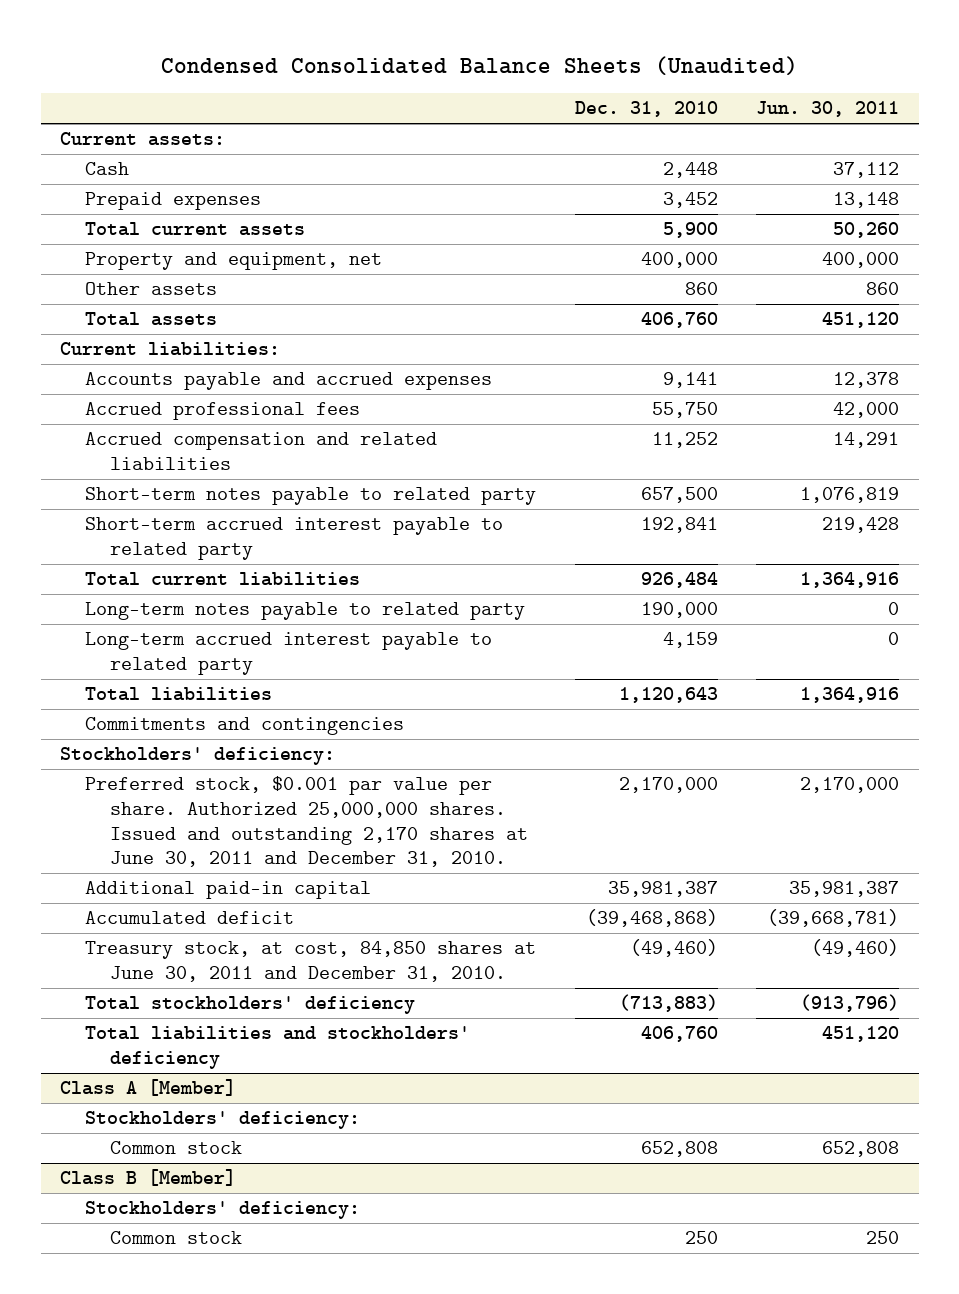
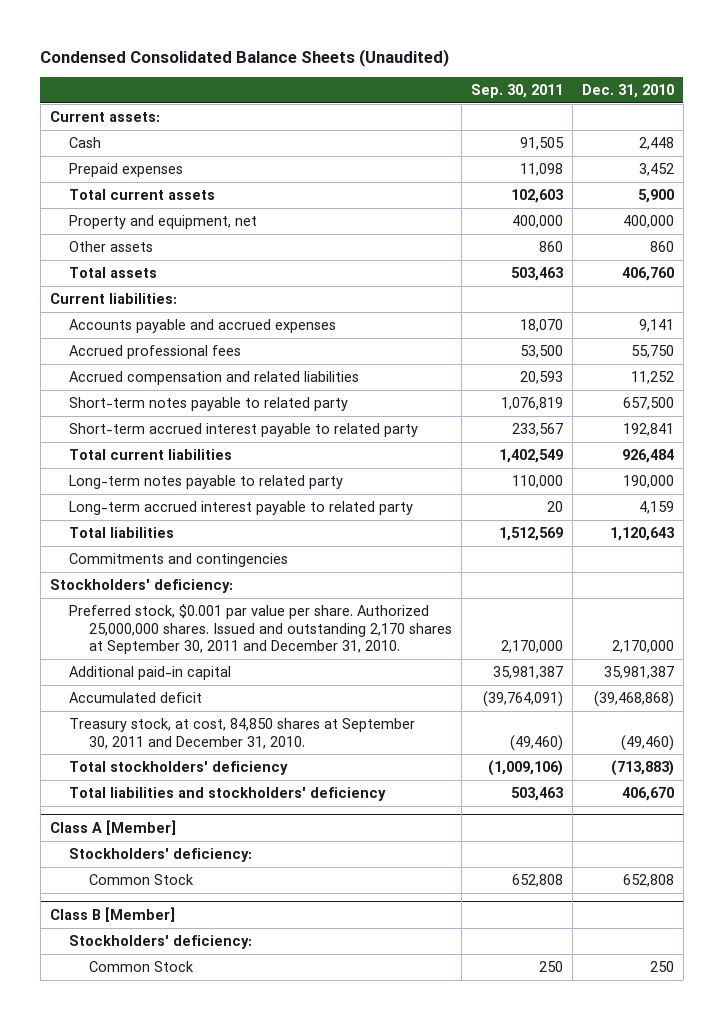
- | Dec. 31, 2010 | Jun. 30, 2011
+ | Sep. 30, 2011 | Dec. 31, 2010
- Preferred stock, $0.001 par value per share. Authorized 25,000,000 shares. Issued and outstanding 2,170 shares at June 30, 2011 and December 31, 2010. | 2,170,000 | 2,170,000
+ Preferred stock, $0.001 par value per share. Authorized 25,000,000 shares. Issued and outstanding 2,170 shares at September 30, 2011 and December 31, 2010. | 2,170,000 | 2,170,000
- Treasury stock, at cost, 84,850 shares at June 30, 2011 and December 31, 2010. | (49,460) | (49,460)
+ Treasury stock, at cost, 84,850 shares at September 30, 2011 and December 31, 2010. | (49,460) | (49,460)
- Total liabilities and stockholders' deficiency | 406,760 | 451,120
+ Total liabilities and stockholders' deficiency | 503,463 | 406,670
@ Class A [Member]
- Common stock | 652,808 | 652,808
+ Common Stock | 652,808 | 652,808
@ Class B [Member]
- Common stock | 250 | 250
+ Common Stock | 250 | 250

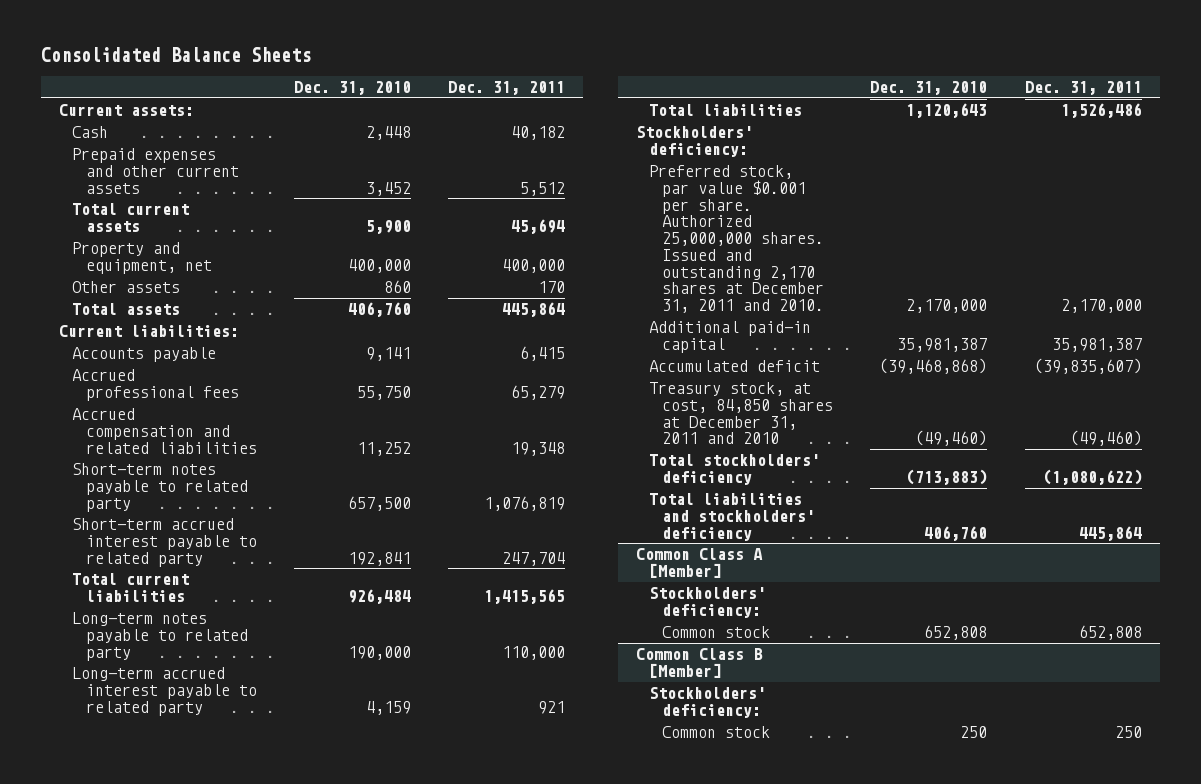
- Condensed Consolidated Balance Sheets (Unaudited)
+ Consolidated Balance Sheets
- | Sep. 30, 2011 | Dec. 31, 2010
+ | Dec. 31, 2010 | Dec. 31, 2011
- Prepaid expenses | 11,098 | 3,452
+ Prepaid expenses and other current assets | 3,452 | 5,512
- Accounts payable and accrued expenses | 18,070 | 9,141
+ Accounts payable | 9,141 | 6,415
- Commitments and contingencies
- Preferred stock, $0.001 par value per share. Authorized 25,000,000 shares. Issued and outstanding 2,170 shares at September 30, 2011 and December 31, 2010. | 2,170,000 | 2,170,000
+ Preferred stock, par value $0.001 per share. Authorized 25,000,000 shares. Issued and outstanding 2,170 shares at December 31, 2011 and 2010. | 2,170,000 | 2,170,000
- Treasury stock, at cost, 84,850 shares at September 30, 2011 and December 31, 2010. | (49,460) | (49,460)
+ Treasury stock, at cost, 84,850 shares at December 31, 2011 and 2010 | (49,460) | (49,460)
- Total liabilities and stockholders' deficiency | 503,463 | 406,670
- Class A [Member]
+ Total liabilities and stockholders' deficiency | 406,760 | 445,864
+ Common Class A [Member]
- Common Stock | 652,808 | 652,808
- Class B [Member]
+ Common stock | 652,808 | 652,808
+ Common Class B [Member]
- Common Stock | 250 | 250
+ Common stock | 250 | 250

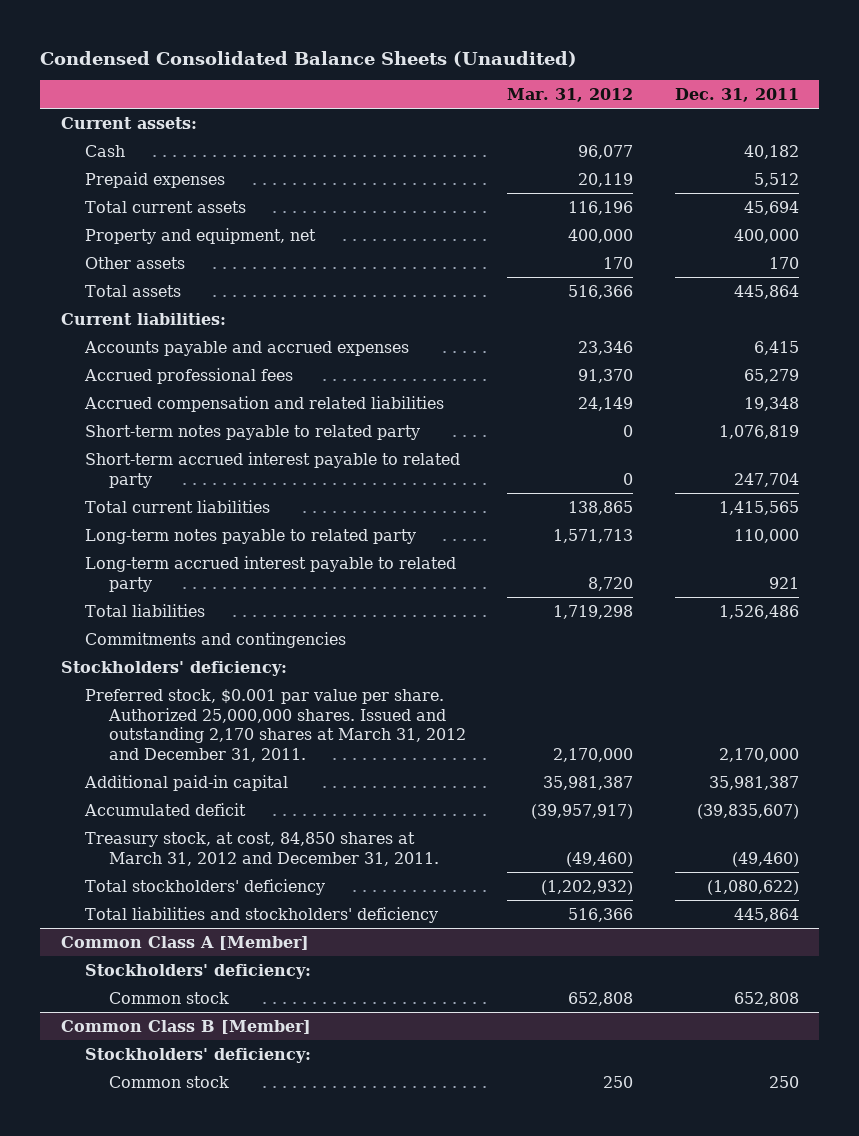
- Consolidated Balance Sheets
+ Condensed Consolidated Balance Sheets (Unaudited)
- | Dec. 31, 2010 | Dec. 31, 2011
+ | Mar. 31, 2012 | Dec. 31, 2011
- Prepaid expenses and other current assets | 3,452 | 5,512
+ Prepaid expenses | 20,119 | 5,512
- Accounts payable | 9,141 | 6,415
+ Accounts payable and accrued expenses | 23,346 | 6,415
+ Commitments and contingencies
- Preferred stock, par value $0.001 per share. Authorized 25,000,000 shares. Issued and outstanding 2,170 shares at December 31, 2011 and 2010. | 2,170,000 | 2,170,000
+ Preferred stock, $0.001 par value per share. Authorized 25,000,000 shares. Issued and outstanding 2,170 shares at March 31, 2012 and December 31, 2011. | 2,170,000 | 2,170,000
- Treasury stock, at cost, 84,850 shares at December 31, 2011 and 2010 | (49,460) | (49,460)
+ Treasury stock, at cost, 84,850 shares at March 31, 2012 and December 31, 2011. | (49,460) | (49,460)

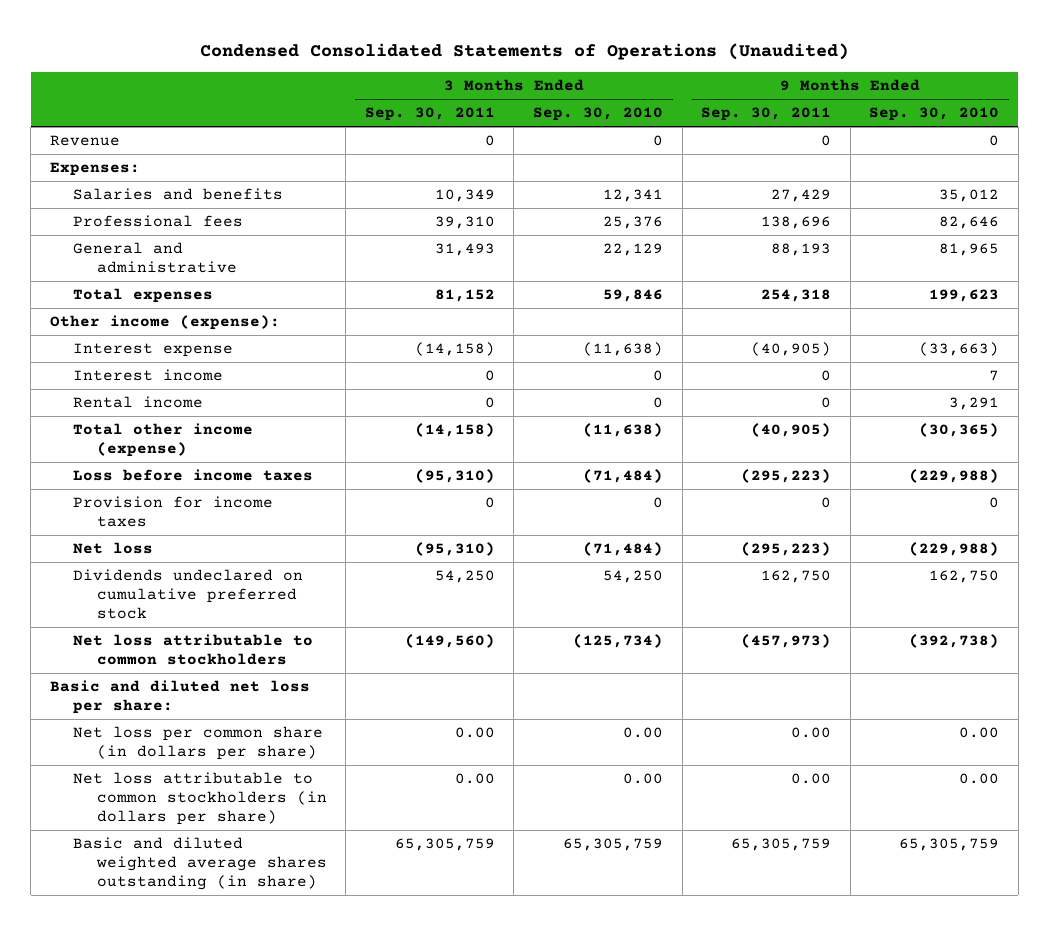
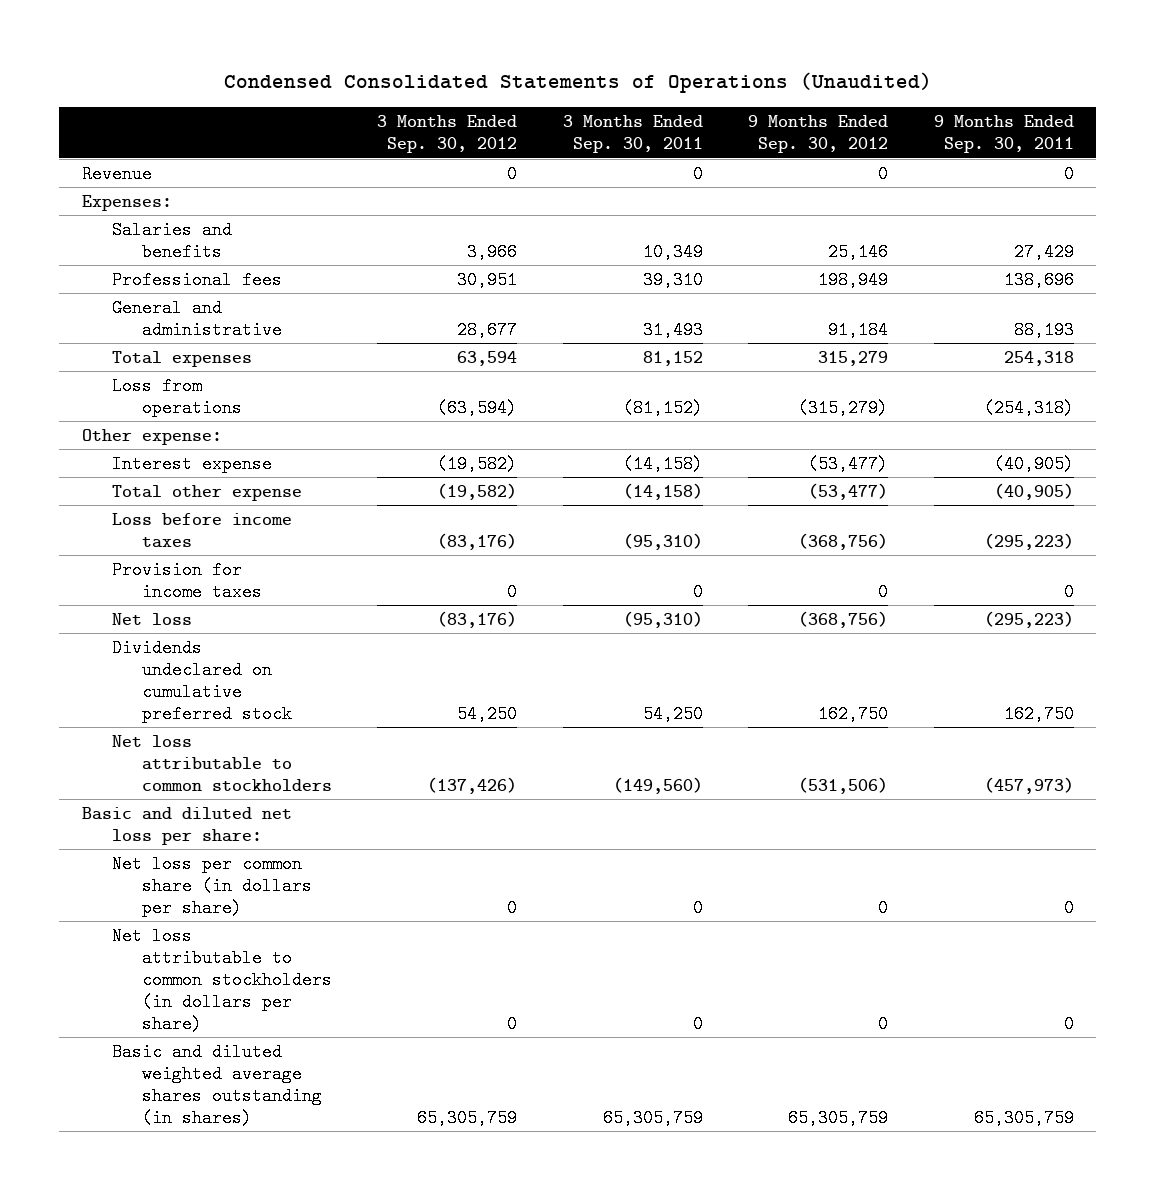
- | 3 Months Ended Sep. 30, 2011 | 3 Months Ended Sep. 30, 2010 | 9 Months Ended Sep. 30, 2011 | 9 Months Ended Sep. 30, 2010
+ | 3 Months Ended Sep. 30, 2012 | 3 Months Ended Sep. 30, 2011 | 9 Months Ended Sep. 30, 2012 | 9 Months Ended Sep. 30, 2011
- Other income (expense):
+ Loss from operations | (63,594) | (81,152) | (315,279) | (254,318)
+ Other expense:
- Interest income | 0 | 0 | 0 | 7
- Rental income | 0 | 0 | 0 | 3,291
- Total other income (expense) | (14,158) | (11,638) | (40,905) | (30,365)
+ Total other expense | (19,582) | (14,158) | (53,477) | (40,905)
- Net loss per common share (in dollars per share) | 0.00 | 0.00 | 0.00 | 0.00
- Net loss attributable to common stockholders (in dollars per share) | 0.00 | 0.00 | 0.00 | 0.00
- Basic and diluted weighted average shares outstanding (in share) | 65,305,759 | 65,305,759 | 65,305,759 | 65,305,759
+ Net loss per common share (in dollars per share) | 0 | 0 | 0 | 0
+ Net loss attributable to common stockholders (in dollars per share) | 0 | 0 | 0 | 0
+ Basic and diluted weighted average shares outstanding (in shares) | 65,305,759 | 65,305,759 | 65,305,759 | 65,305,759

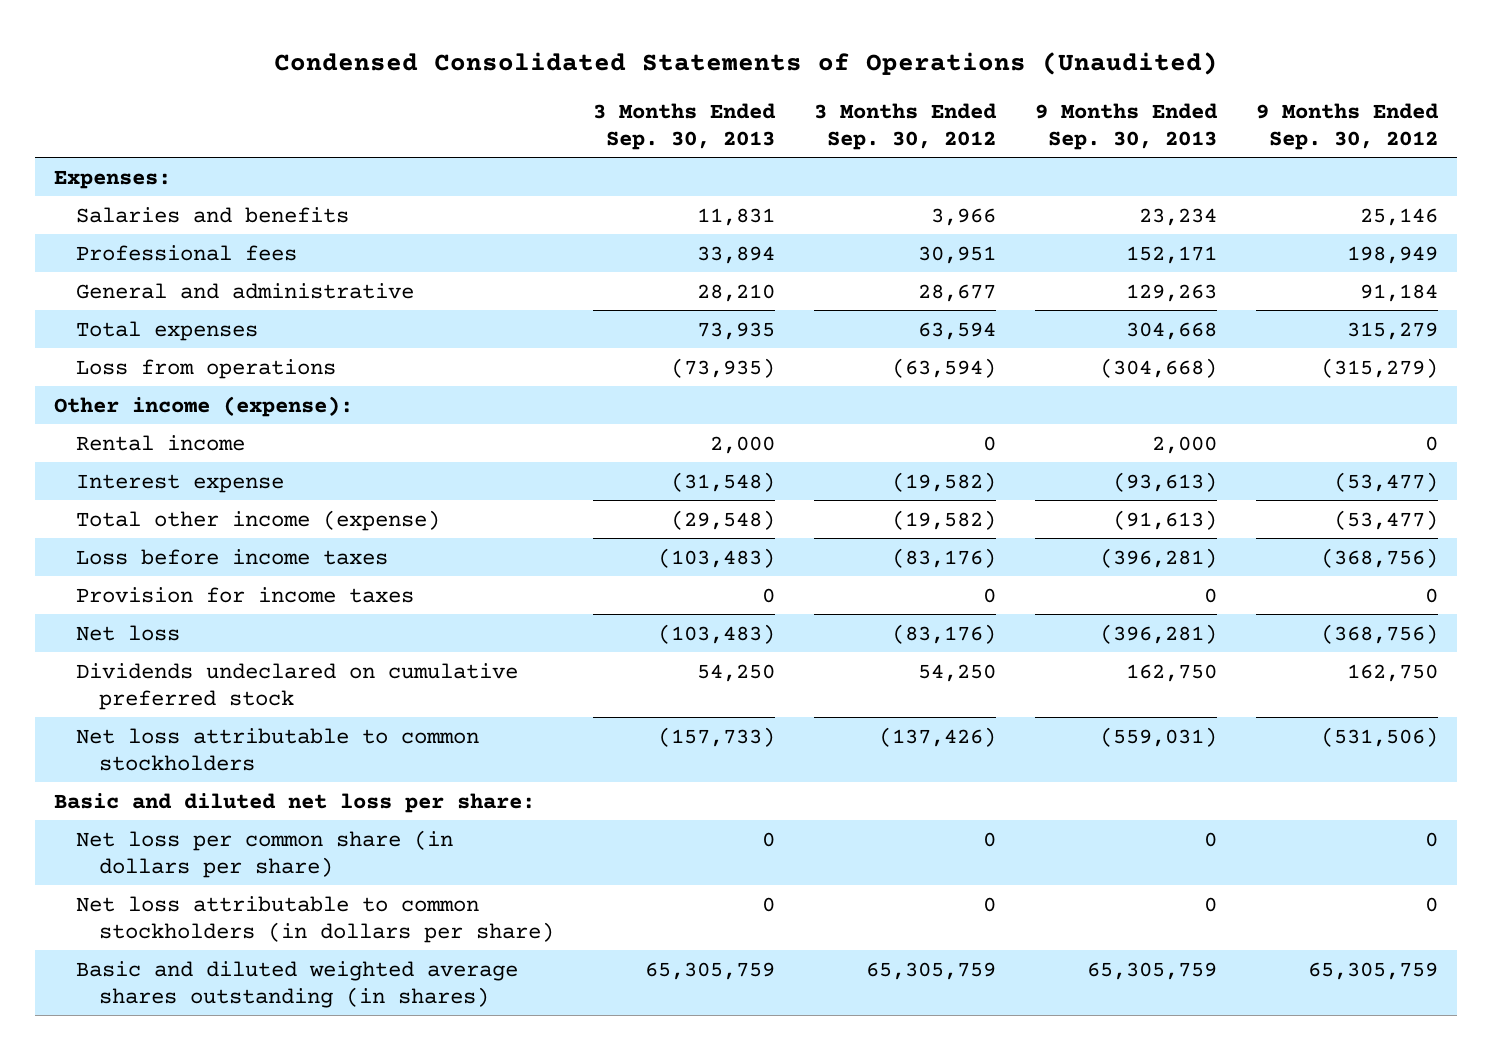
- | 3 Months Ended Sep. 30, 2012 | 3 Months Ended Sep. 30, 2011 | 9 Months Ended Sep. 30, 2012 | 9 Months Ended Sep. 30, 2011
+ | 3 Months Ended Sep. 30, 2013 | 3 Months Ended Sep. 30, 2012 | 9 Months Ended Sep. 30, 2013 | 9 Months Ended Sep. 30, 2012
- Revenue | 0 | 0 | 0 | 0
- Other expense:
+ Other income (expense):
+ Rental income | 2,000 | 0 | 2,000 | 0
- Total other expense | (19,582) | (14,158) | (53,477) | (40,905)
+ Total other income (expense) | (29,548) | (19,582) | (91,613) | (53,477)

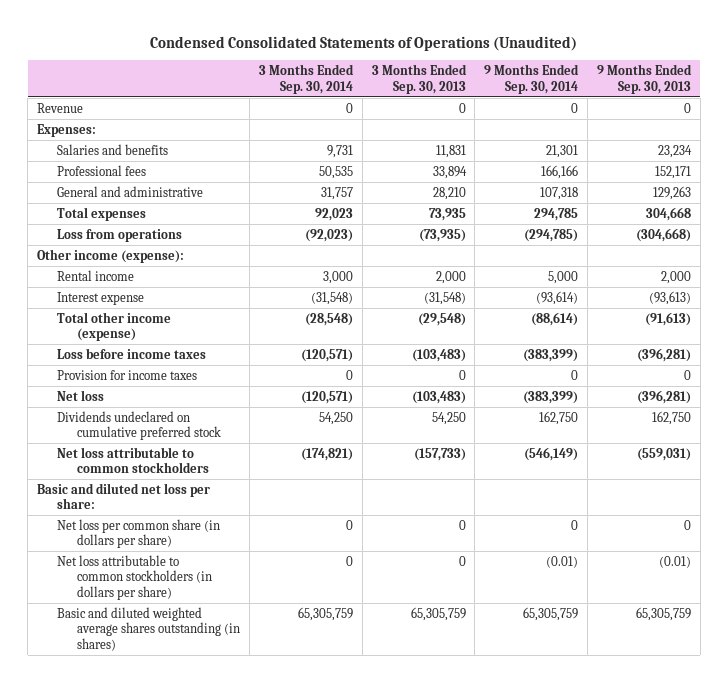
- | 3 Months Ended Sep. 30, 2013 | 3 Months Ended Sep. 30, 2012 | 9 Months Ended Sep. 30, 2013 | 9 Months Ended Sep. 30, 2012
+ | 3 Months Ended Sep. 30, 2014 | 3 Months Ended Sep. 30, 2013 | 9 Months Ended Sep. 30, 2014 | 9 Months Ended Sep. 30, 2013
+ Revenue | 0 | 0 | 0 | 0
- Net loss attributable to common stockholders (in dollars per share) | 0 | 0 | 0 | 0
+ Net loss attributable to common stockholders (in dollars per share) | 0 | 0 | (0.01) | (0.01)

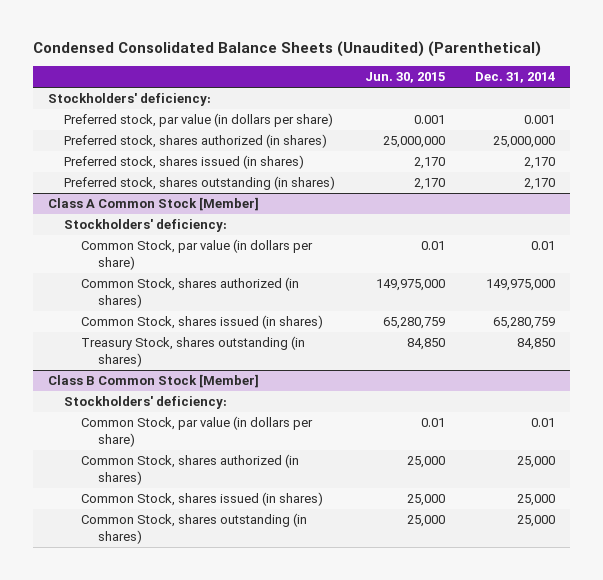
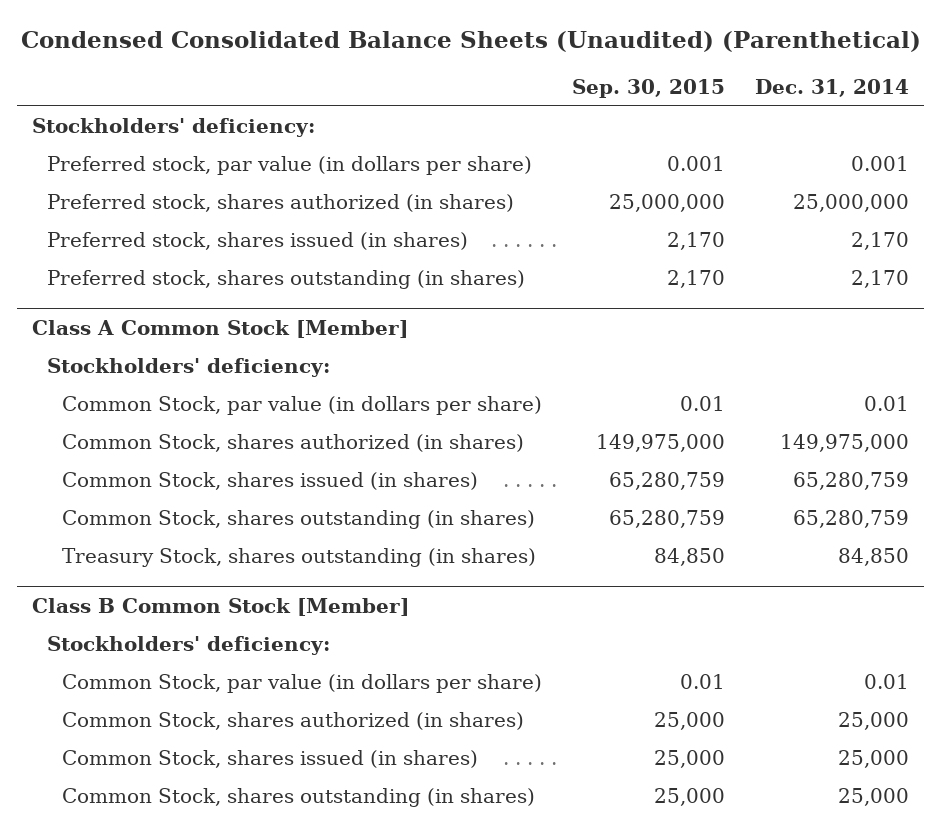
- | Jun. 30, 2015 | Dec. 31, 2014
+ | Sep. 30, 2015 | Dec. 31, 2014
@ Class A Common Stock [Member]
+ Common Stock, shares outstanding (in shares) | 65,280,759 | 65,280,759

